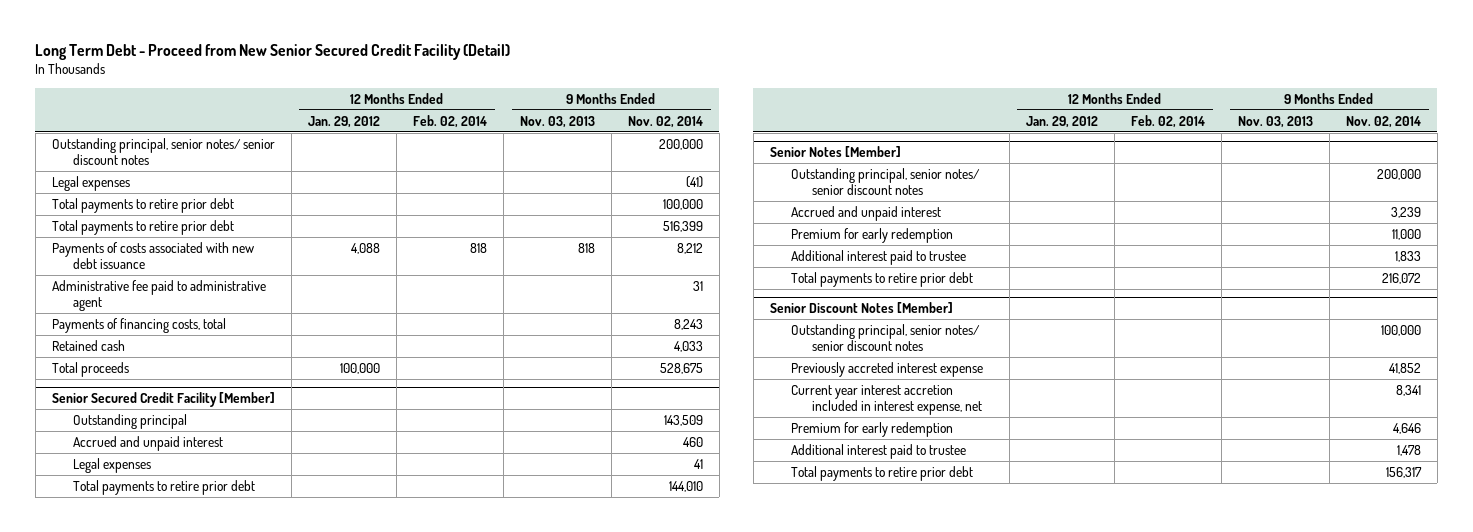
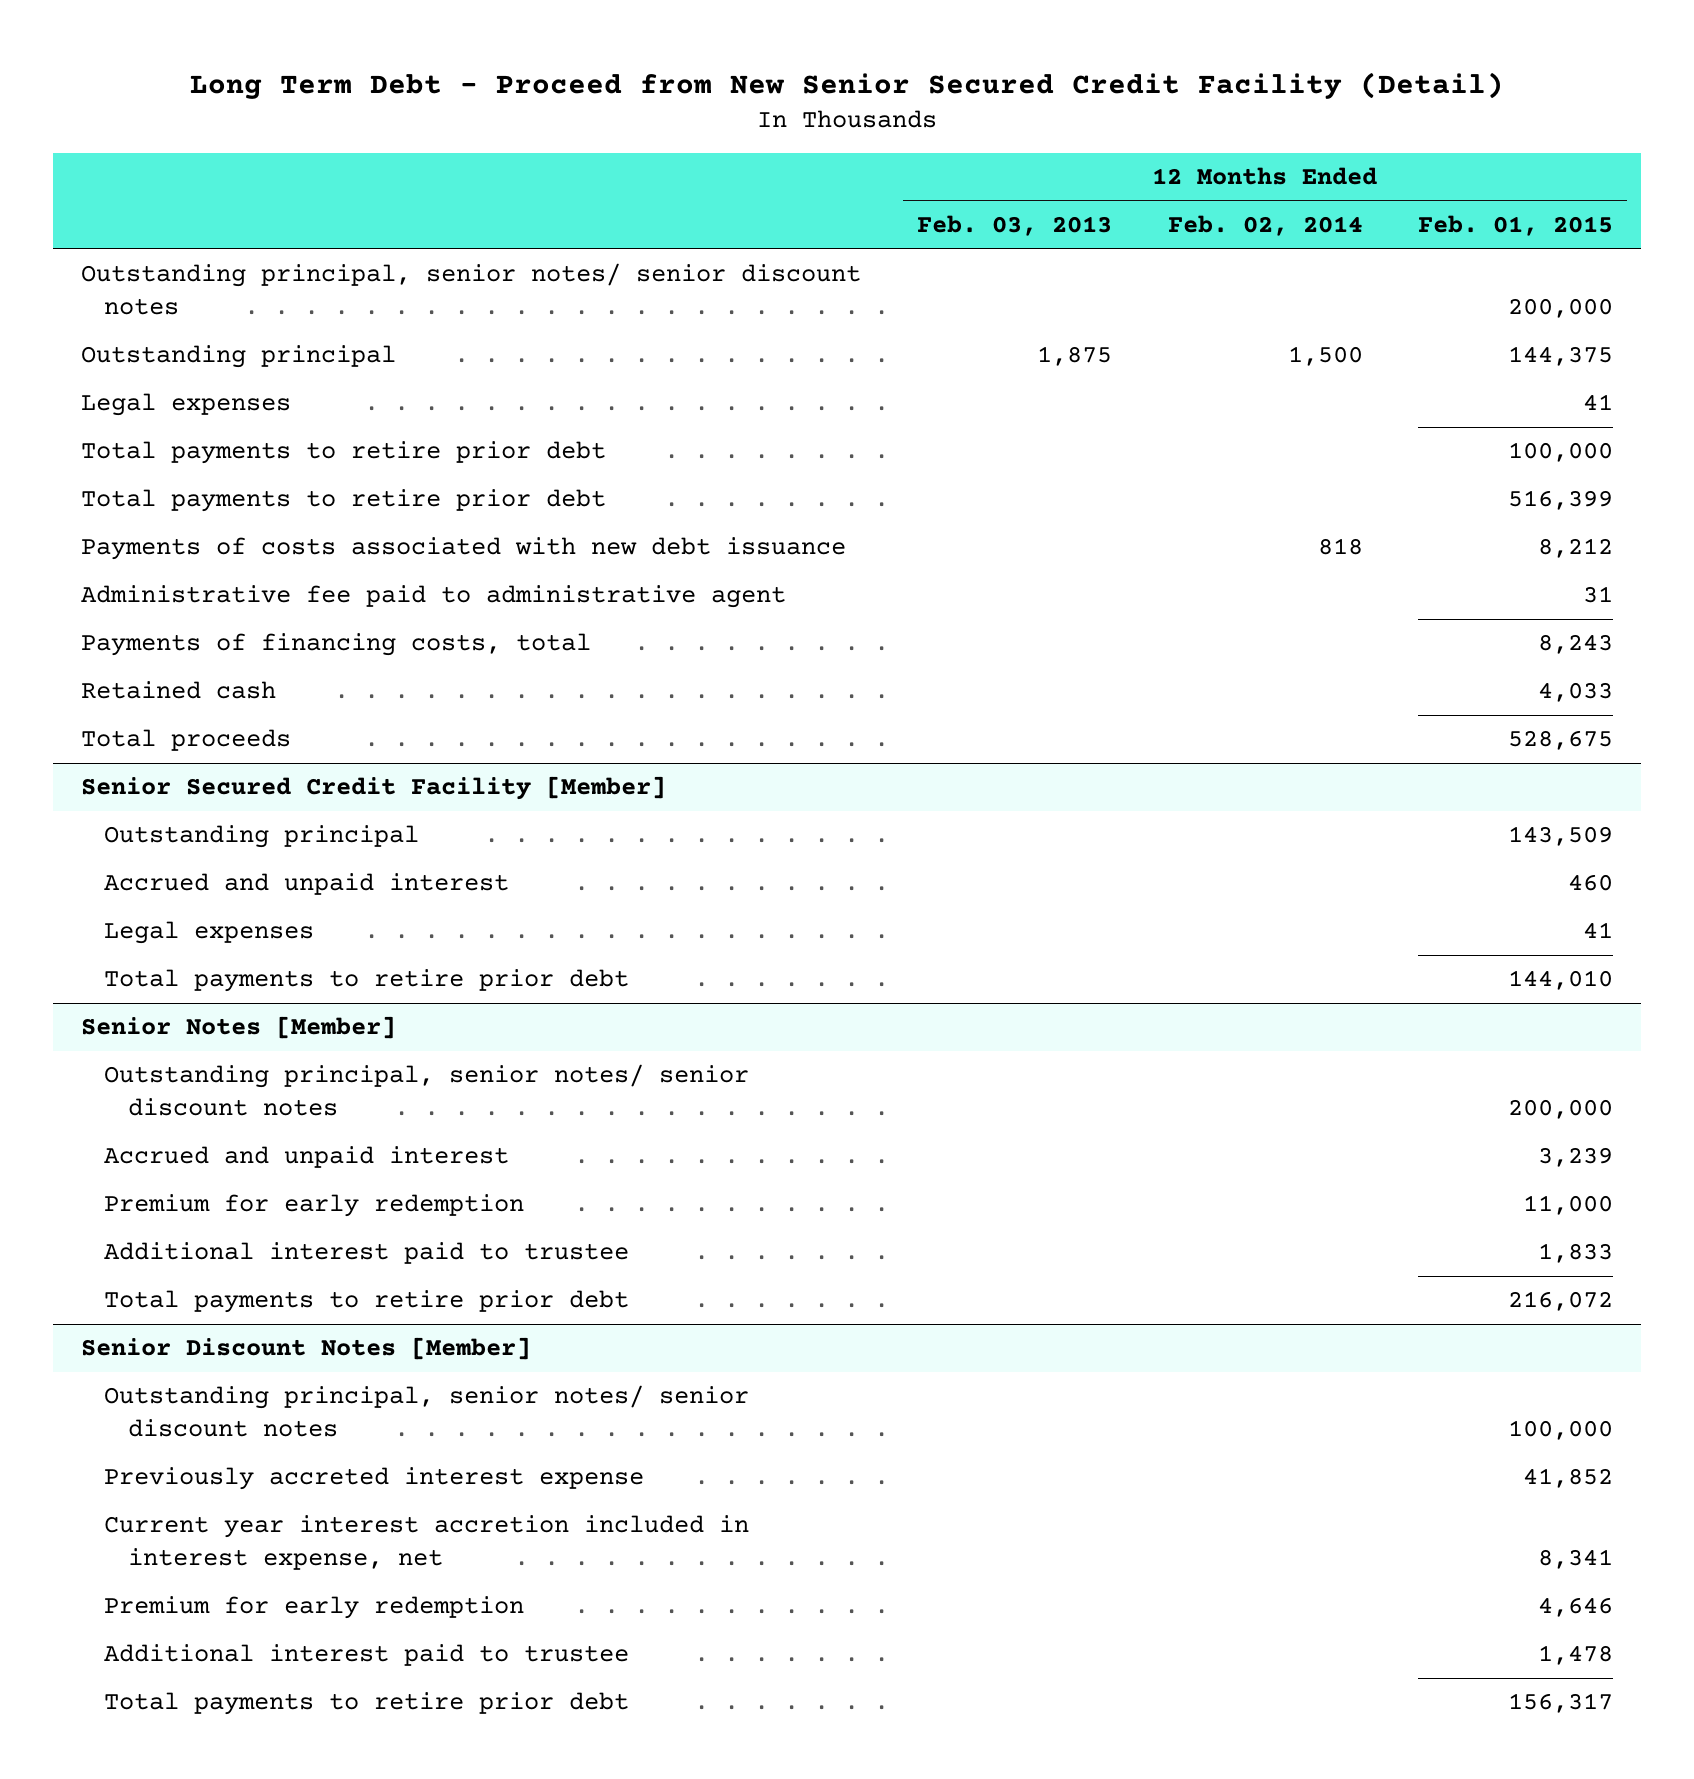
- | 12 Months Ended Jan. 29, 2012 | 12 Months Ended Feb. 02, 2014 | 9 Months Ended Nov. 03, 2013 | 9 Months Ended Nov. 02, 2014
+ | 12 Months Ended Feb. 03, 2013 | 12 Months Ended Feb. 02, 2014 | 12 Months Ended Feb. 01, 2015
+ Outstanding principal | 1,875 | 1,500 | 144,375

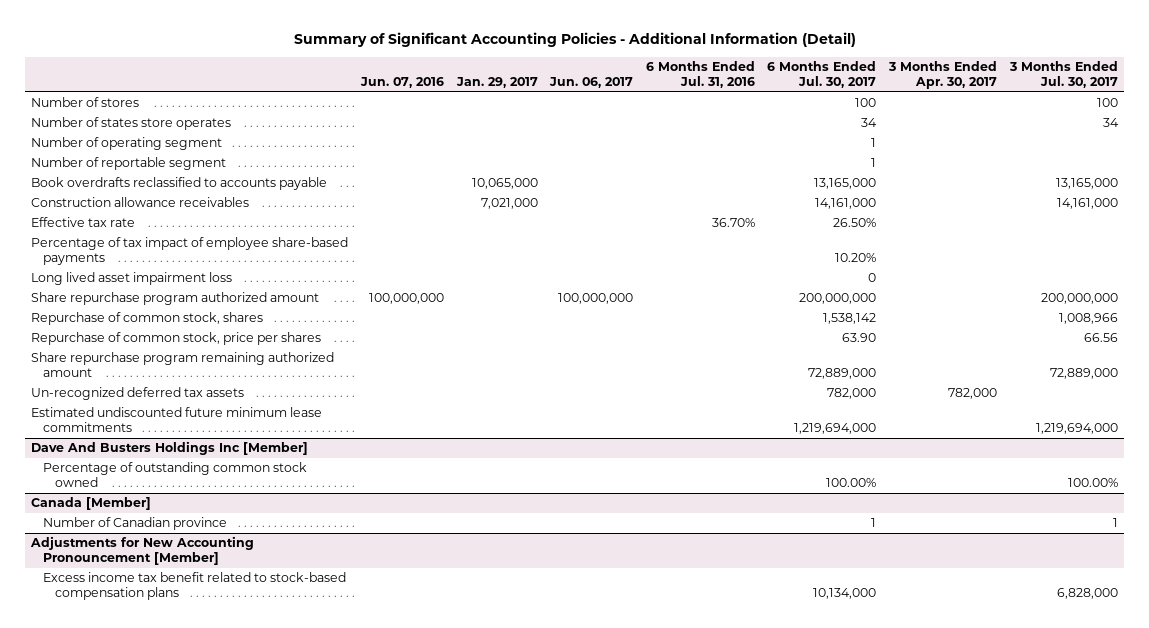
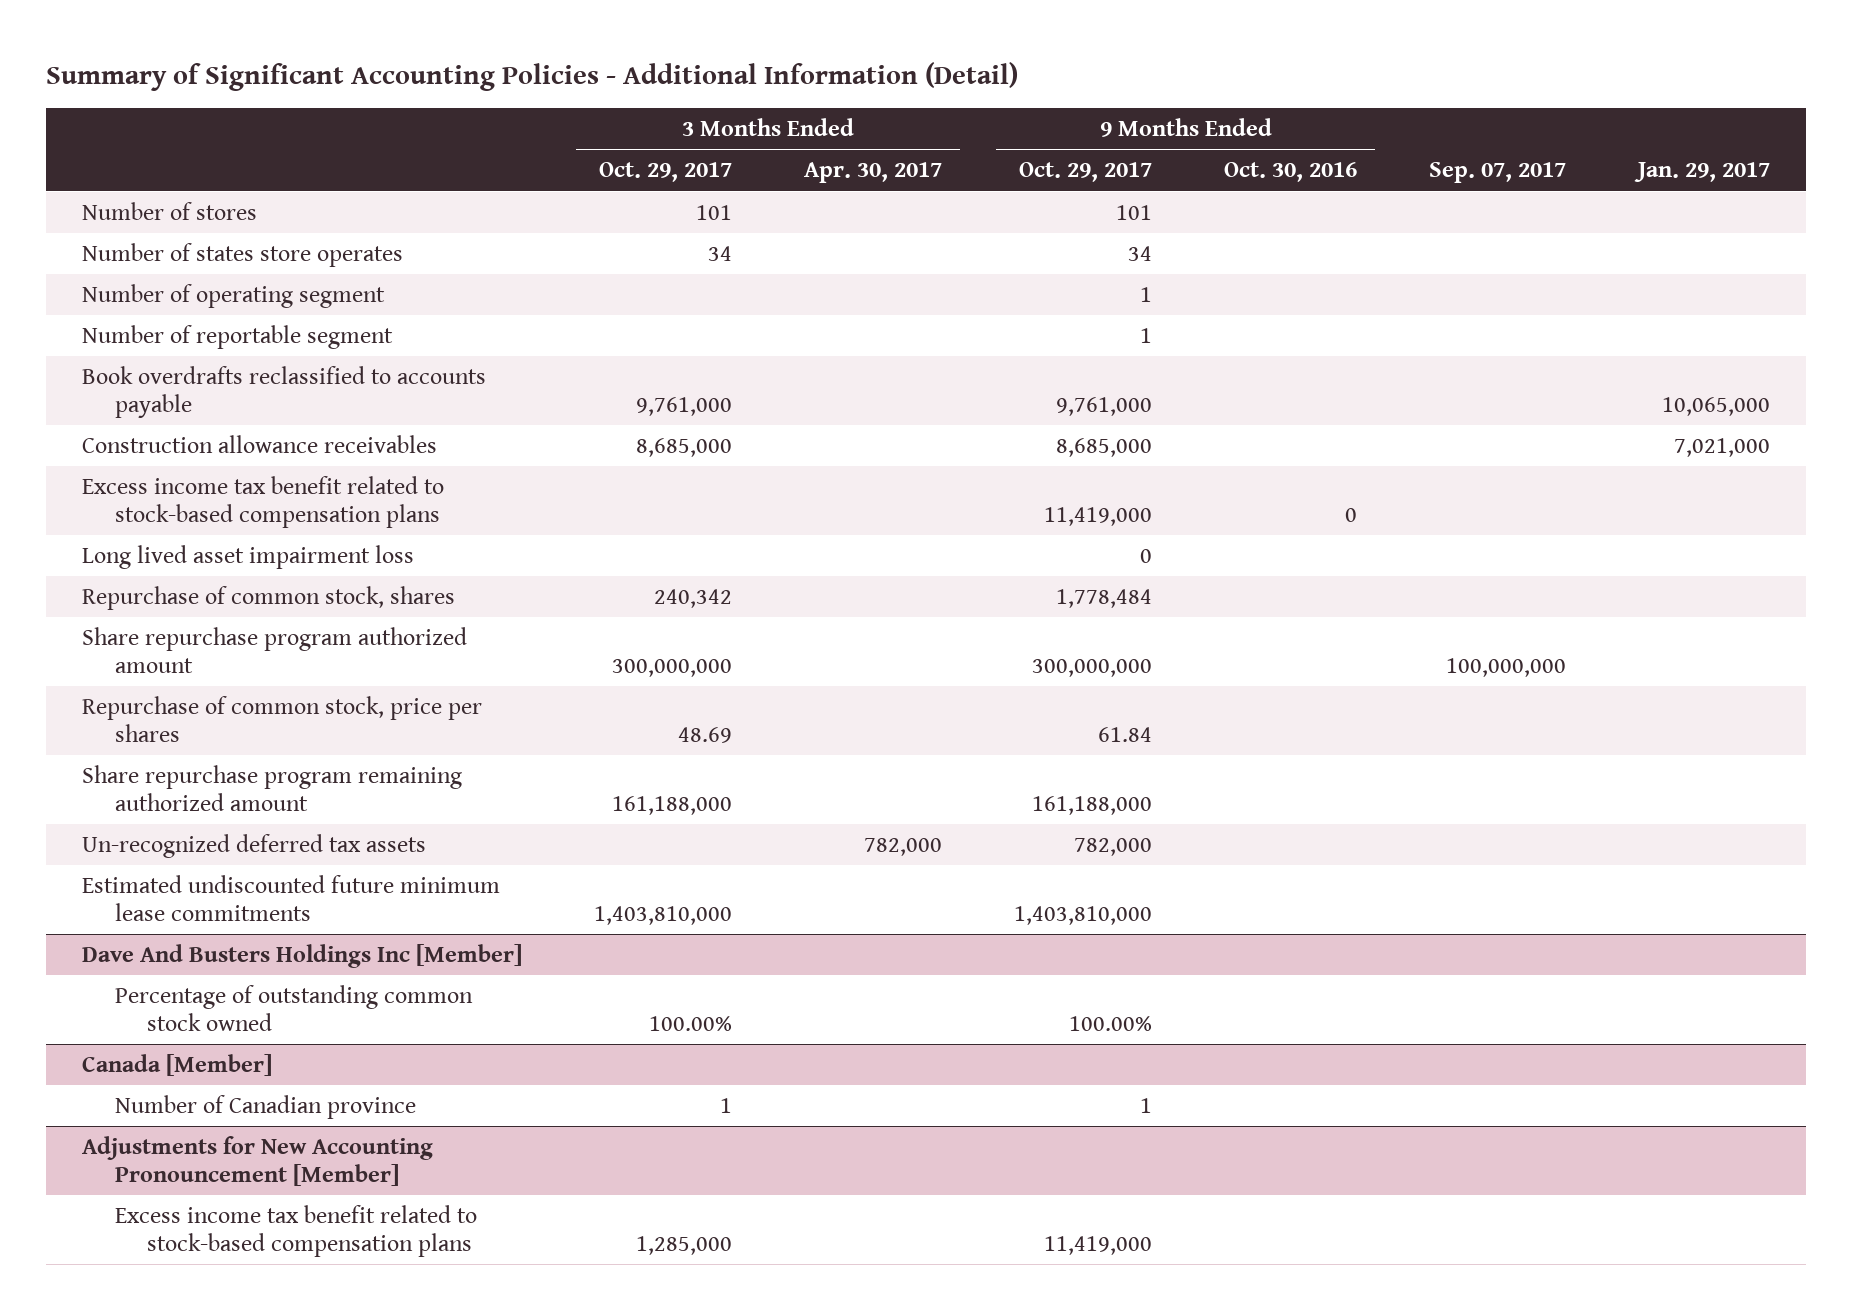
- | Jun. 07, 2016 | Jan. 29, 2017 | Jun. 06, 2017 | 6 Months Ended Jul. 31, 2016 | 6 Months Ended Jul. 30, 2017 | 3 Months Ended Apr. 30, 2017 | 3 Months Ended Jul. 30, 2017
+ | 3 Months Ended Oct. 29, 2017 | 3 Months Ended Apr. 30, 2017 | 9 Months Ended Oct. 29, 2017 | 9 Months Ended Oct. 30, 2016 | Sep. 07, 2017 | Jan. 29, 2017
- Effective tax rate | | | | 36.70% | 26.50% | |
- Percentage of tax impact of employee share-based payments | | | | | 10.20% | |
+ Excess income tax benefit related to stock-based compensation plans | | | 11,419,000 | 0 | |
moved down: Share repurchase program authorized amount | 300,000,000 | | 300,000,000 | | 100,000,000 |

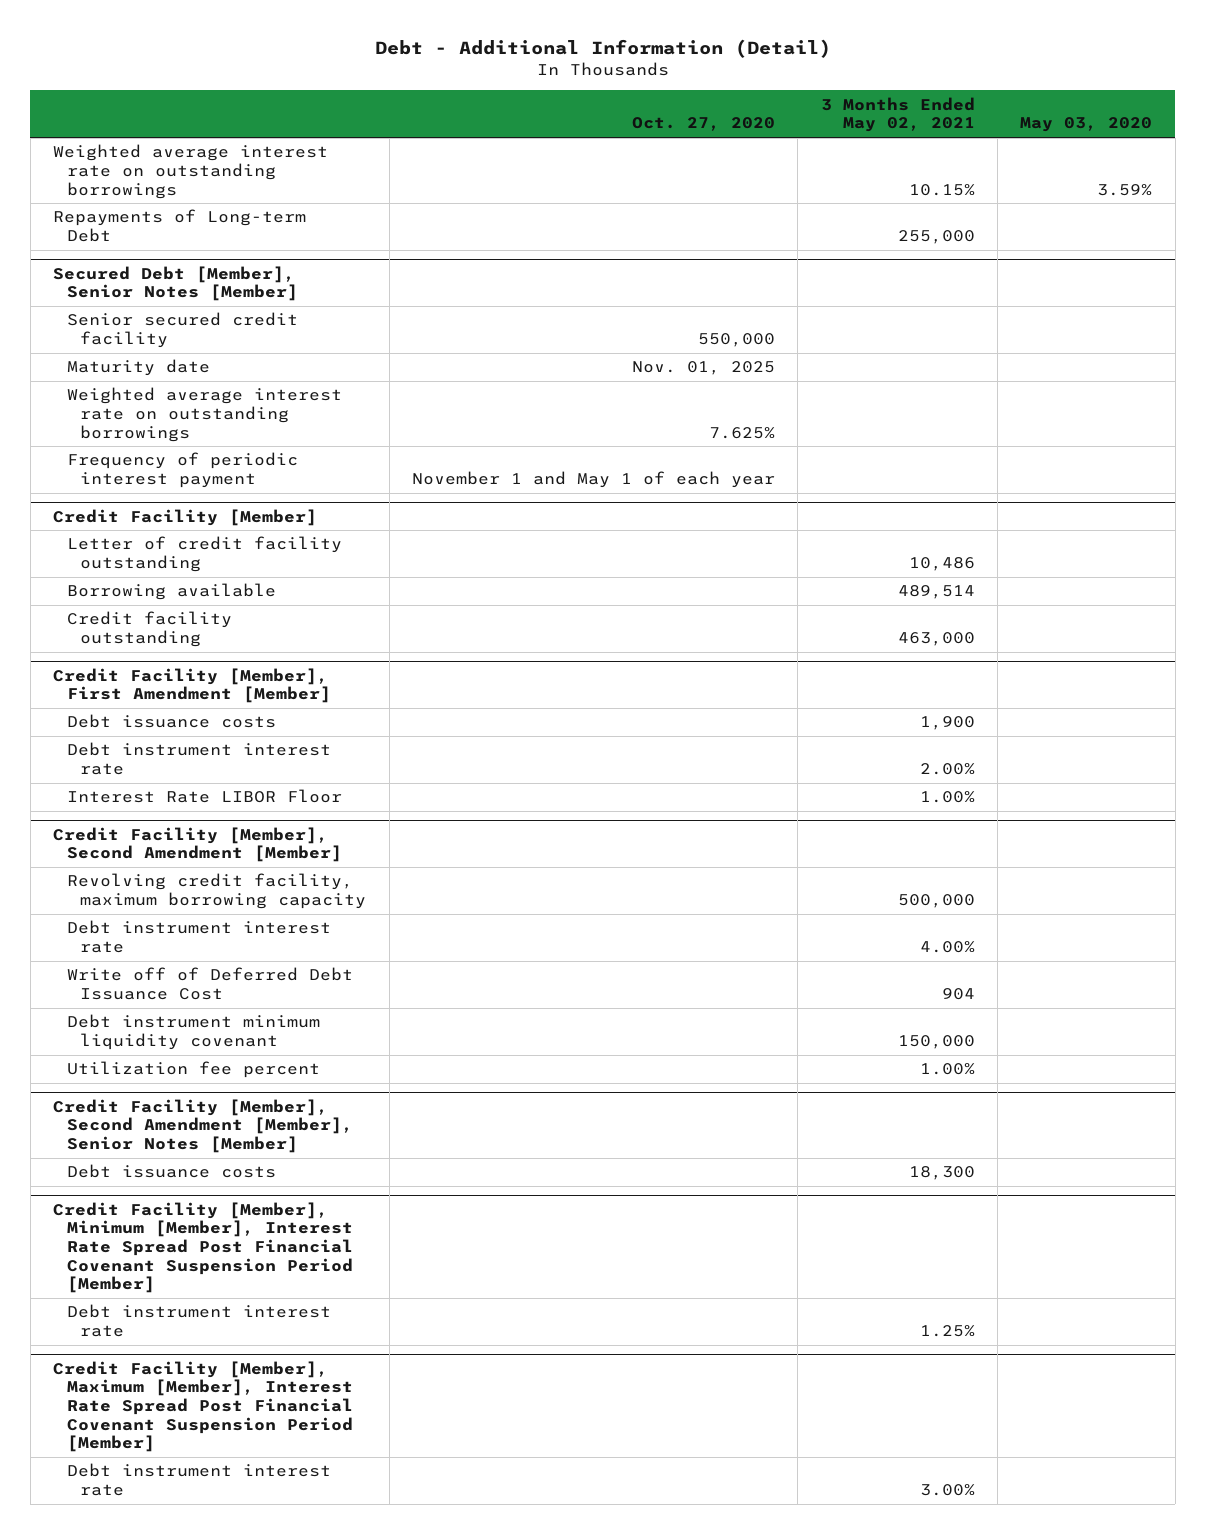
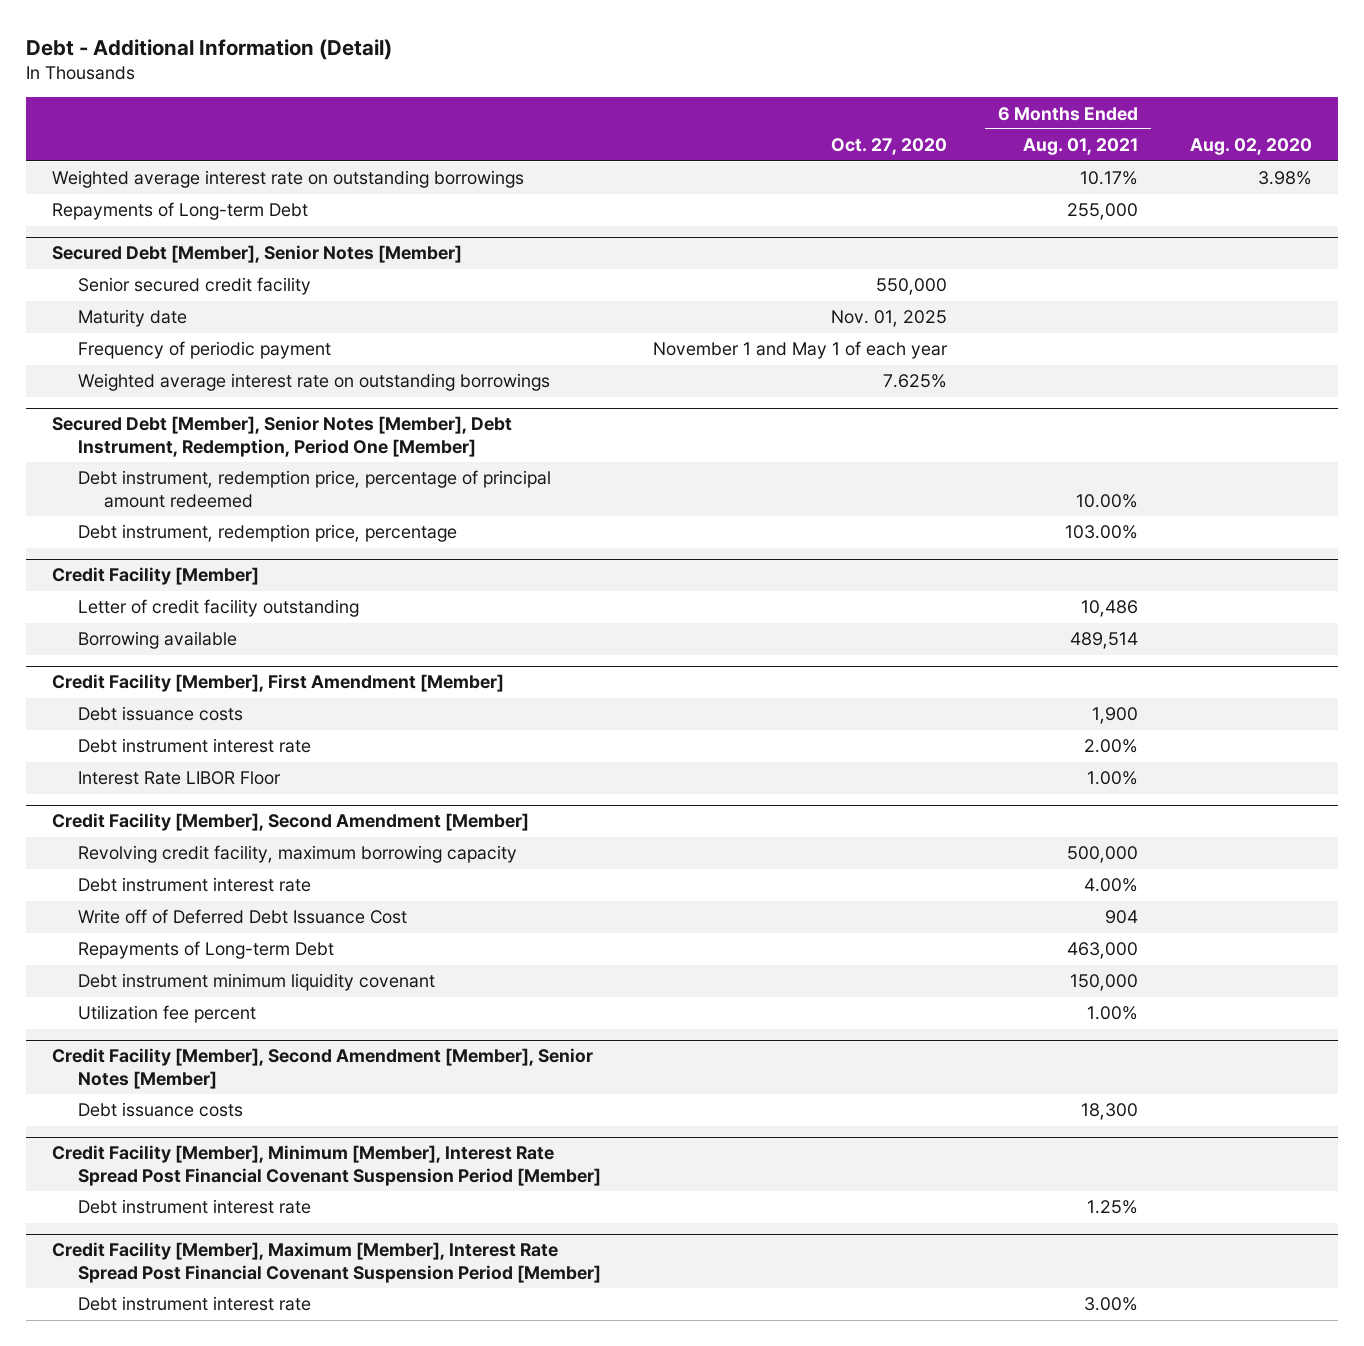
- | Oct. 27, 2020 | 3 Months Ended May 02, 2021 | May 03, 2020
+ | Oct. 27, 2020 | 6 Months Ended Aug. 01, 2021 | Aug. 02, 2020
@ Secured Debt [Member], Senior Notes [Member]
+ Frequency of periodic payment | November 1 and May 1 of each year | |
- Frequency of periodic interest payment | November 1 and May 1 of each year | |
+ Secured Debt [Member], Senior Notes [Member], Debt Instrument, Redemption, Period One [Member]
+ Debt instrument, redemption price, percentage of principal amount redeemed | | 10.00% |
+ Debt instrument, redemption price, percentage | | 103.00% |
@ Credit Facility [Member]
- Credit facility outstanding | | 463,000 |
@ Credit Facility [Member], Second Amendment [Member]
+ Repayments of Long-term Debt | | 463,000 |

